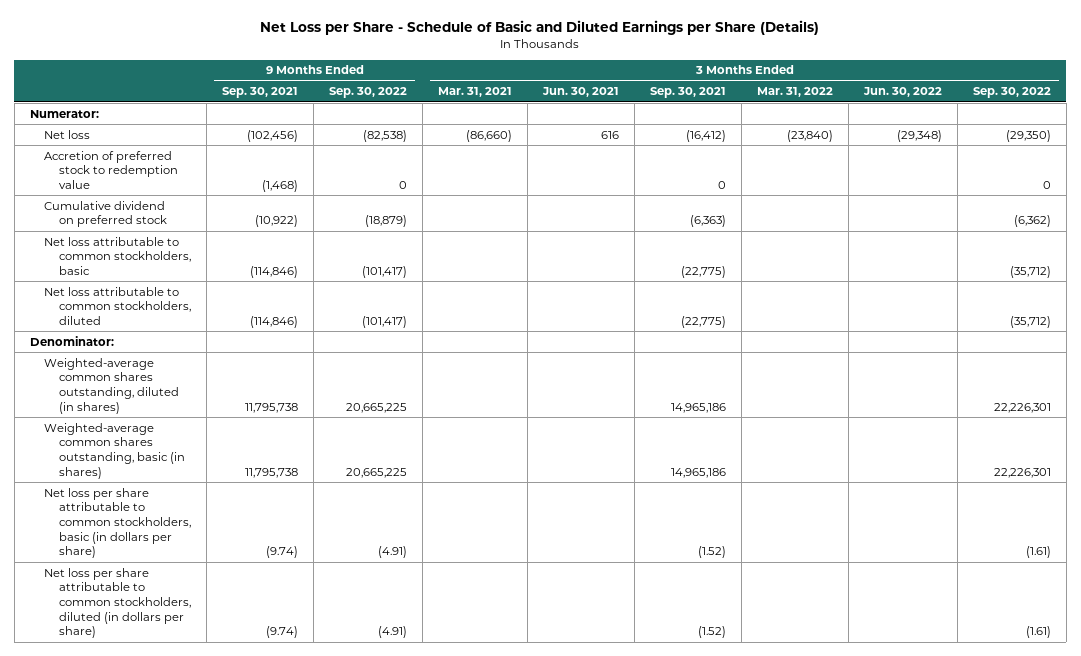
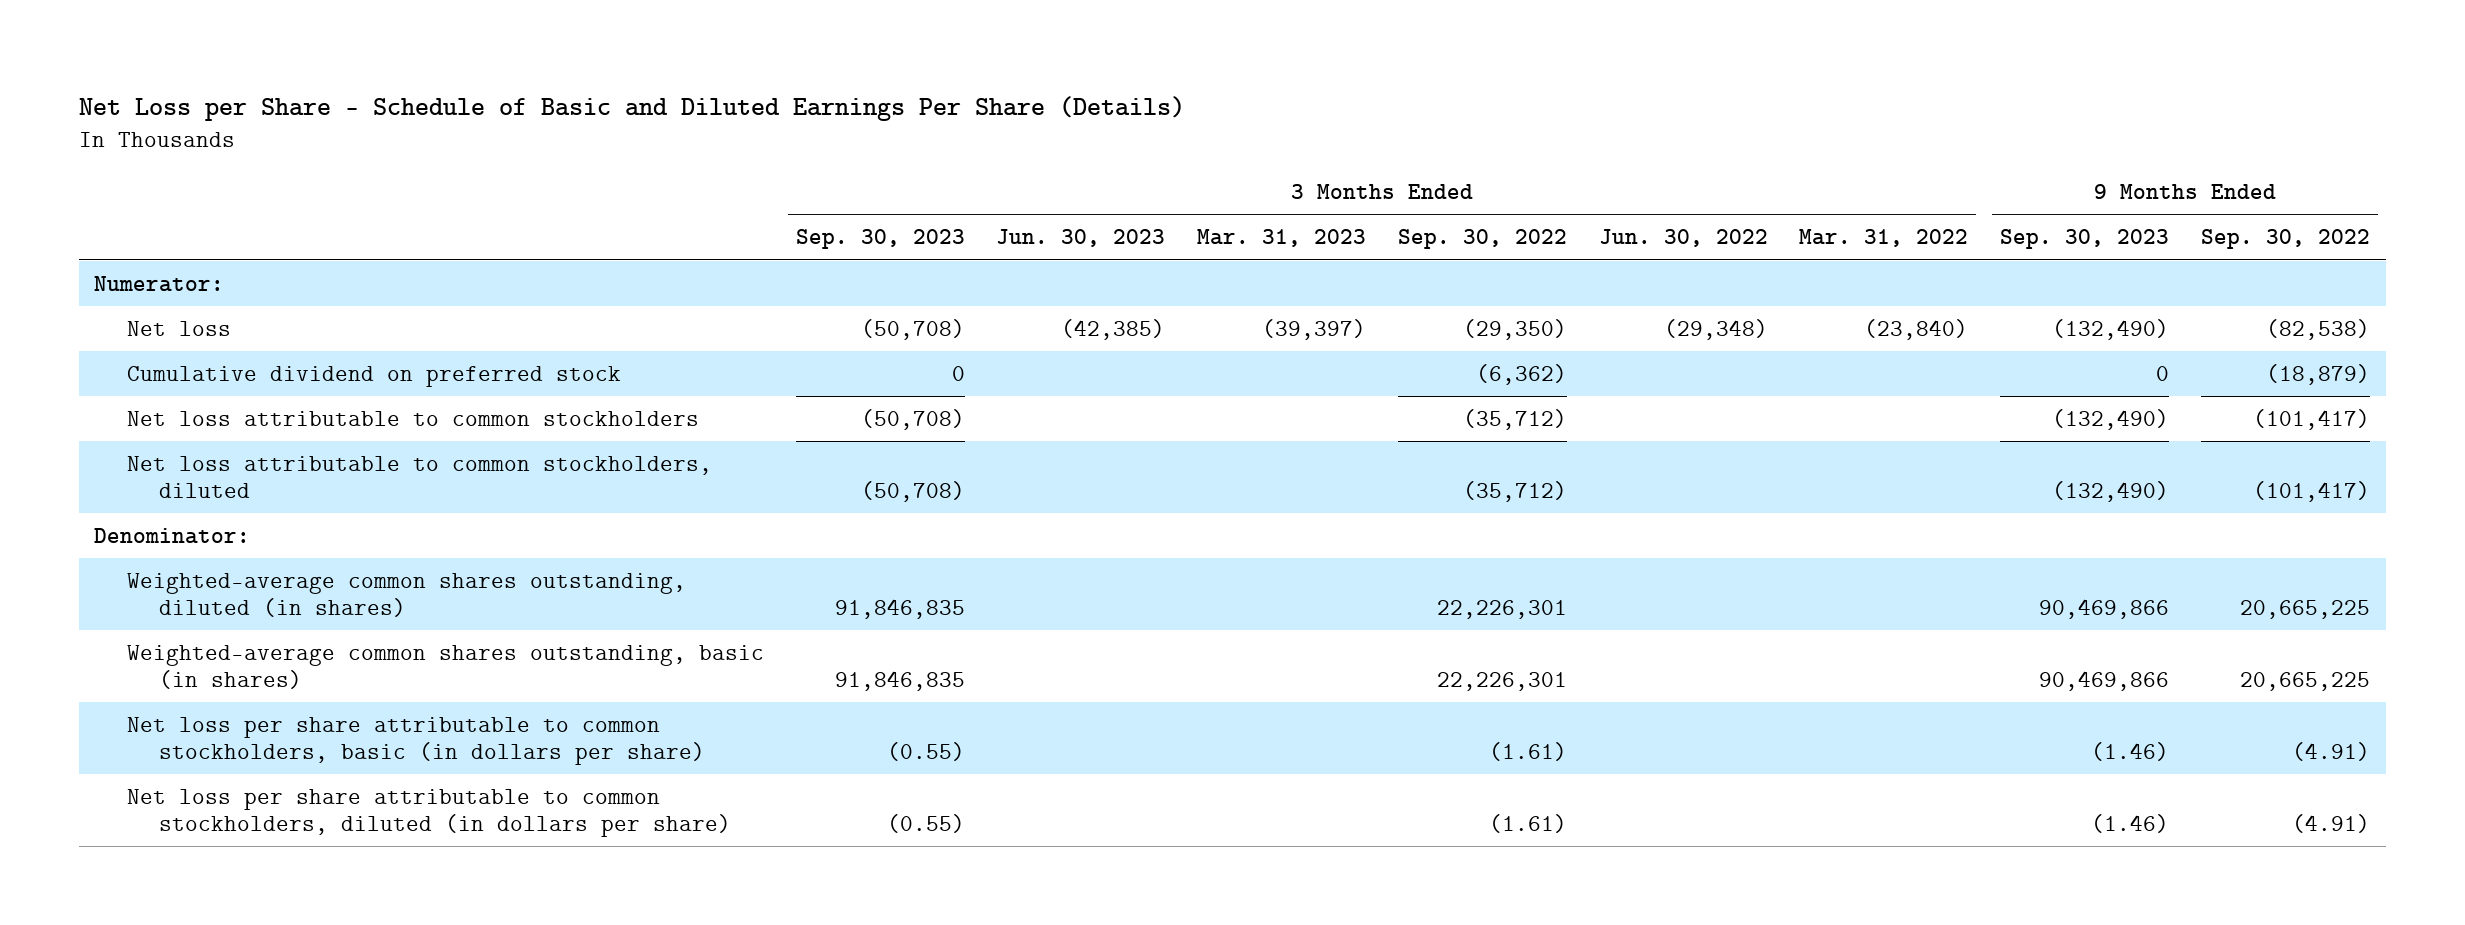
- Net Loss per Share - Schedule of Basic and Diluted Earnings per Share (Details)
+ Net Loss per Share - Schedule of Basic and Diluted Earnings Per Share (Details)
- | 9 Months Ended Sep. 30, 2021 | 9 Months Ended Sep. 30, 2022 | 3 Months Ended Mar. 31, 2021 | 3 Months Ended Jun. 30, 2021 | 3 Months Ended Sep. 30, 2021 | 3 Months Ended Mar. 31, 2022 | 3 Months Ended Jun. 30, 2022 | 3 Months Ended Sep. 30, 2022
+ | 3 Months Ended Sep. 30, 2023 | 3 Months Ended Jun. 30, 2023 | 3 Months Ended Mar. 31, 2023 | 3 Months Ended Sep. 30, 2022 | 3 Months Ended Jun. 30, 2022 | 3 Months Ended Mar. 31, 2022 | 9 Months Ended Sep. 30, 2023 | 9 Months Ended Sep. 30, 2022
- Accretion of preferred stock to redemption value | (1,468) | 0 | | | 0 | | | 0
- Net loss attributable to common stockholders, basic | (114,846) | (101,417) | | | (22,775) | | | (35,712)
+ Net loss attributable to common stockholders | (50,708) | | | (35,712) | | | (132,490) | (101,417)

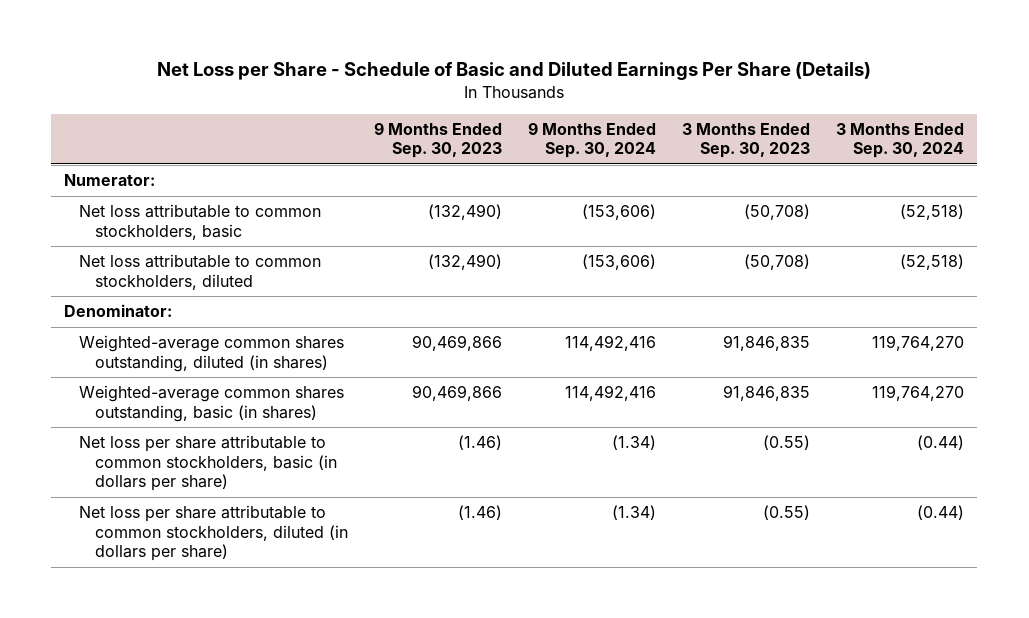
- | 3 Months Ended Sep. 30, 2023 | 3 Months Ended Jun. 30, 2023 | 3 Months Ended Mar. 31, 2023 | 3 Months Ended Sep. 30, 2022 | 3 Months Ended Jun. 30, 2022 | 3 Months Ended Mar. 31, 2022 | 9 Months Ended Sep. 30, 2023 | 9 Months Ended Sep. 30, 2022
+ | 9 Months Ended Sep. 30, 2023 | 9 Months Ended Sep. 30, 2024 | 3 Months Ended Sep. 30, 2023 | 3 Months Ended Sep. 30, 2024
- Net loss | (50,708) | (42,385) | (39,397) | (29,350) | (29,348) | (23,840) | (132,490) | (82,538)
- Cumulative dividend on preferred stock | 0 | | | (6,362) | | | 0 | (18,879)
- Net loss attributable to common stockholders | (50,708) | | | (35,712) | | | (132,490) | (101,417)
+ Net loss attributable to common stockholders, basic | (132,490) | (153,606) | (50,708) | (52,518)

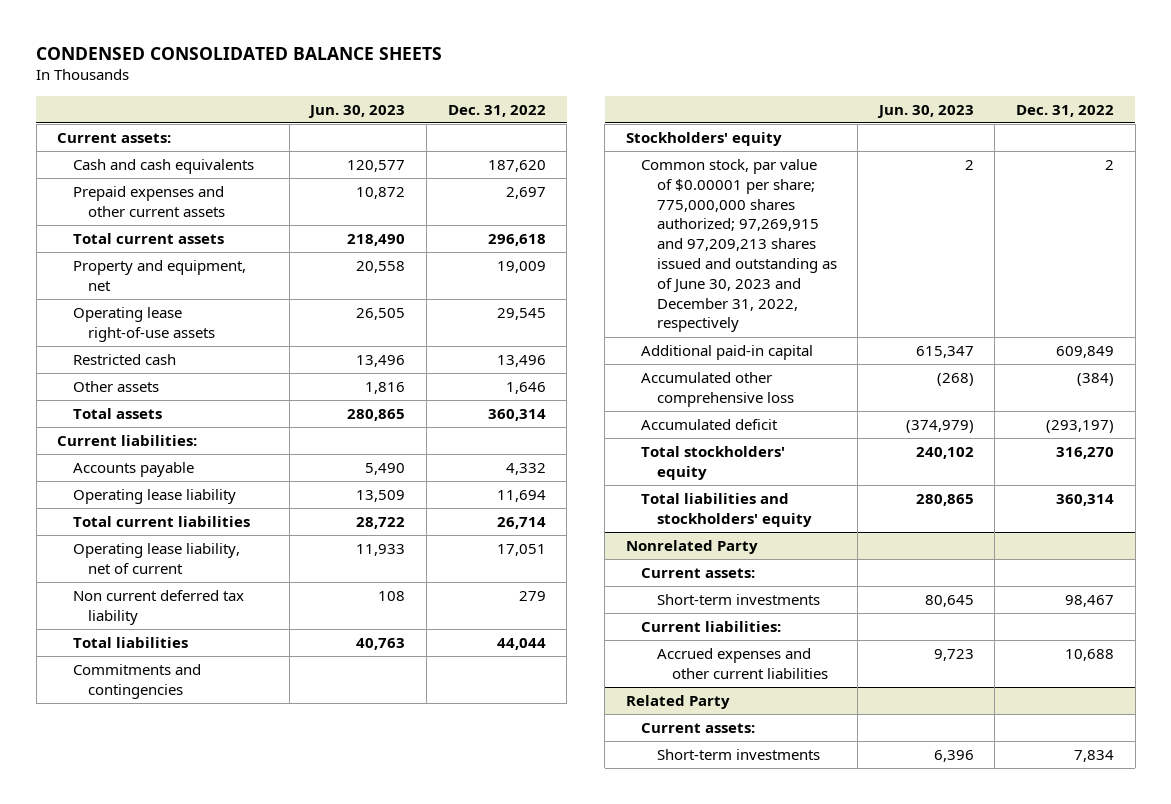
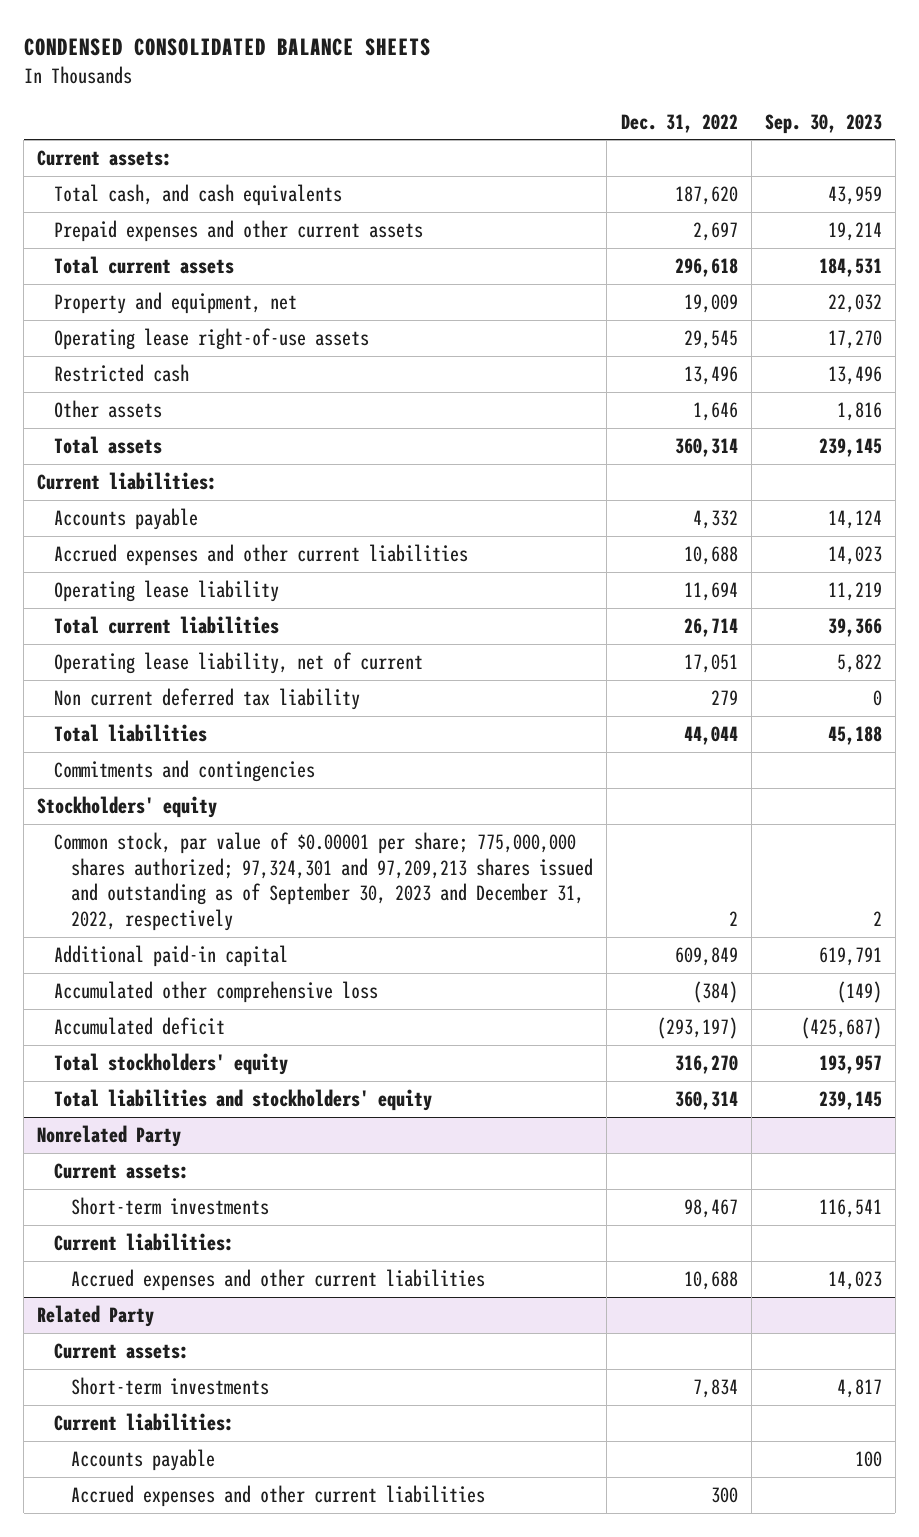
- | Jun. 30, 2023 | Dec. 31, 2022
+ | Dec. 31, 2022 | Sep. 30, 2023
- Cash and cash equivalents | 120,577 | 187,620
+ Total cash, and cash equivalents | 187,620 | 43,959
+ Accrued expenses and other current liabilities | 10,688 | 14,023
- Common stock, par value of $0.00001 per share; 775,000,000 shares authorized; 97,269,915 and 97,209,213 shares issued and outstanding as of June 30, 2023 and December 31, 2022, respectively | 2 | 2
+ Common stock, par value of $0.00001 per share; 775,000,000 shares authorized; 97,324,301 and 97,209,213 shares issued and outstanding as of September 30, 2023 and December 31, 2022, respectively | 2 | 2
@ Related Party
+ Current liabilities:
+ Accounts payable | | 100
+ Accrued expenses and other current liabilities | 300 |

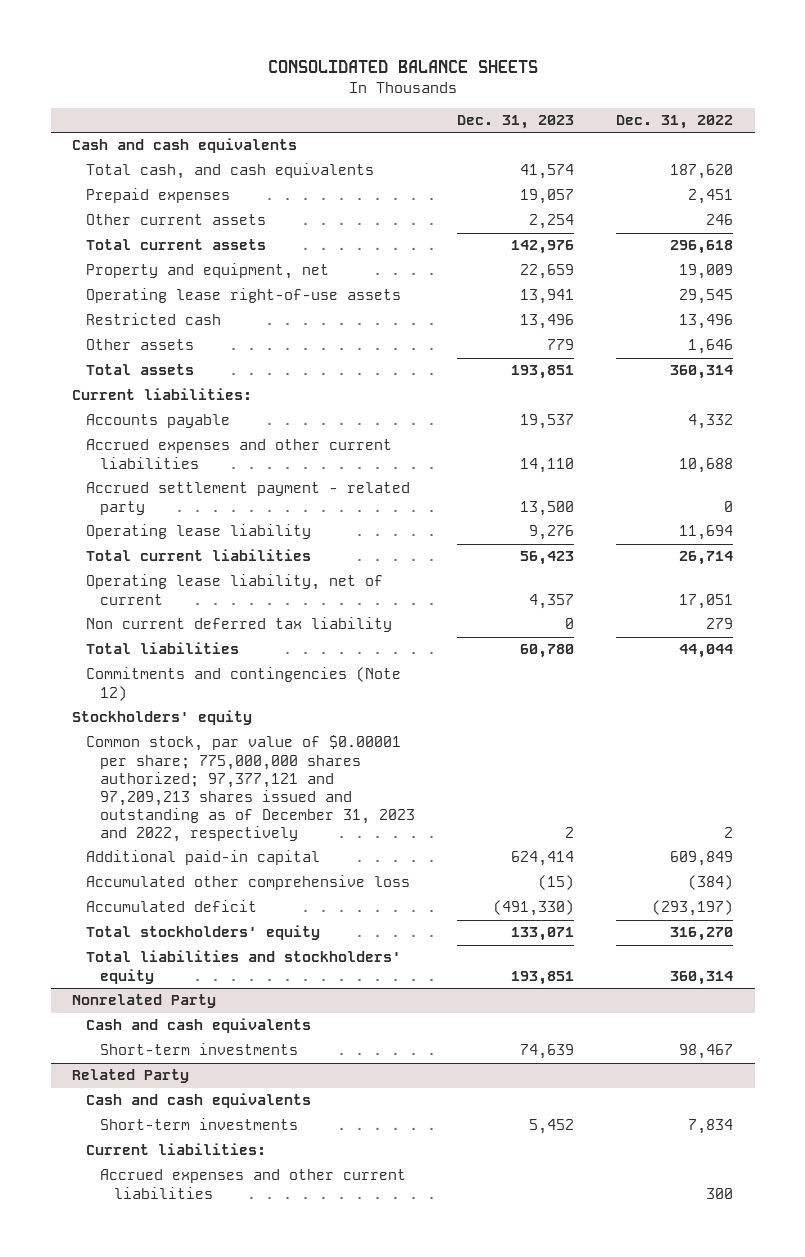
- CONDENSED CONSOLIDATED BALANCE SHEETS
+ CONSOLIDATED BALANCE SHEETS
- | Dec. 31, 2022 | Sep. 30, 2023
+ | Dec. 31, 2023 | Dec. 31, 2022
- Current assets:
+ Cash and cash equivalents
- Prepaid expenses and other current assets | 2,697 | 19,214
+ Prepaid expenses | 19,057 | 2,451
+ Other current assets | 2,254 | 246
+ Accrued settlement payment - related party | 13,500 | 0
- Commitments and contingencies
+ Commitments and contingencies (Note 12)
- Common stock, par value of $0.00001 per share; 775,000,000 shares authorized; 97,324,301 and 97,209,213 shares issued and outstanding as of September 30, 2023 and December 31, 2022, respectively | 2 | 2
+ Common stock, par value of $0.00001 per share; 775,000,000 shares authorized; 97,377,121 and 97,209,213 shares issued and outstanding as of December 31, 2023 and 2022, respectively | 2 | 2
@ Nonrelated Party
- Current assets:
+ Cash and cash equivalents
- Current liabilities:
- Accrued expenses and other current liabilities | 10,688 | 14,023
@ Related Party
- Current assets:
+ Cash and cash equivalents
- Accounts payable | | 100

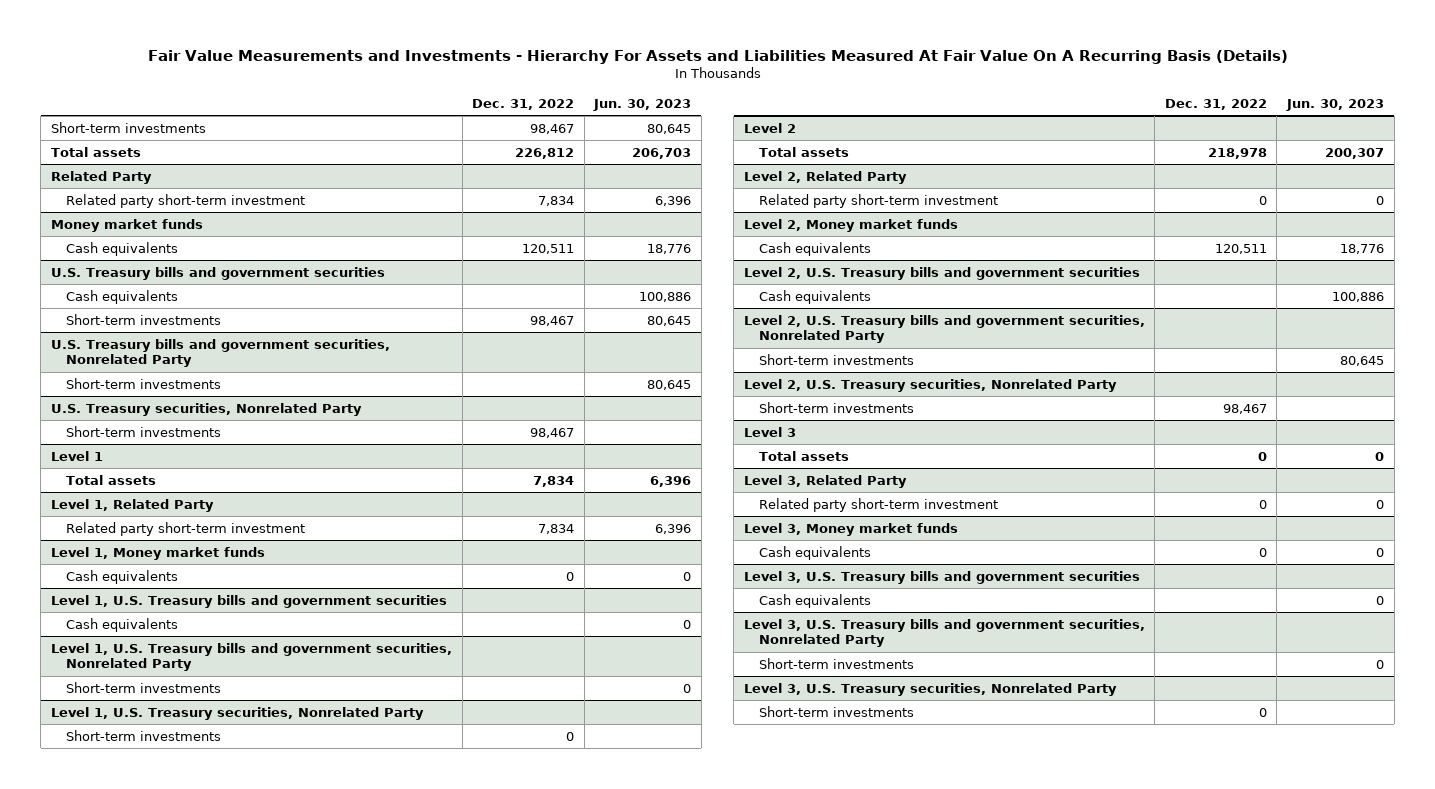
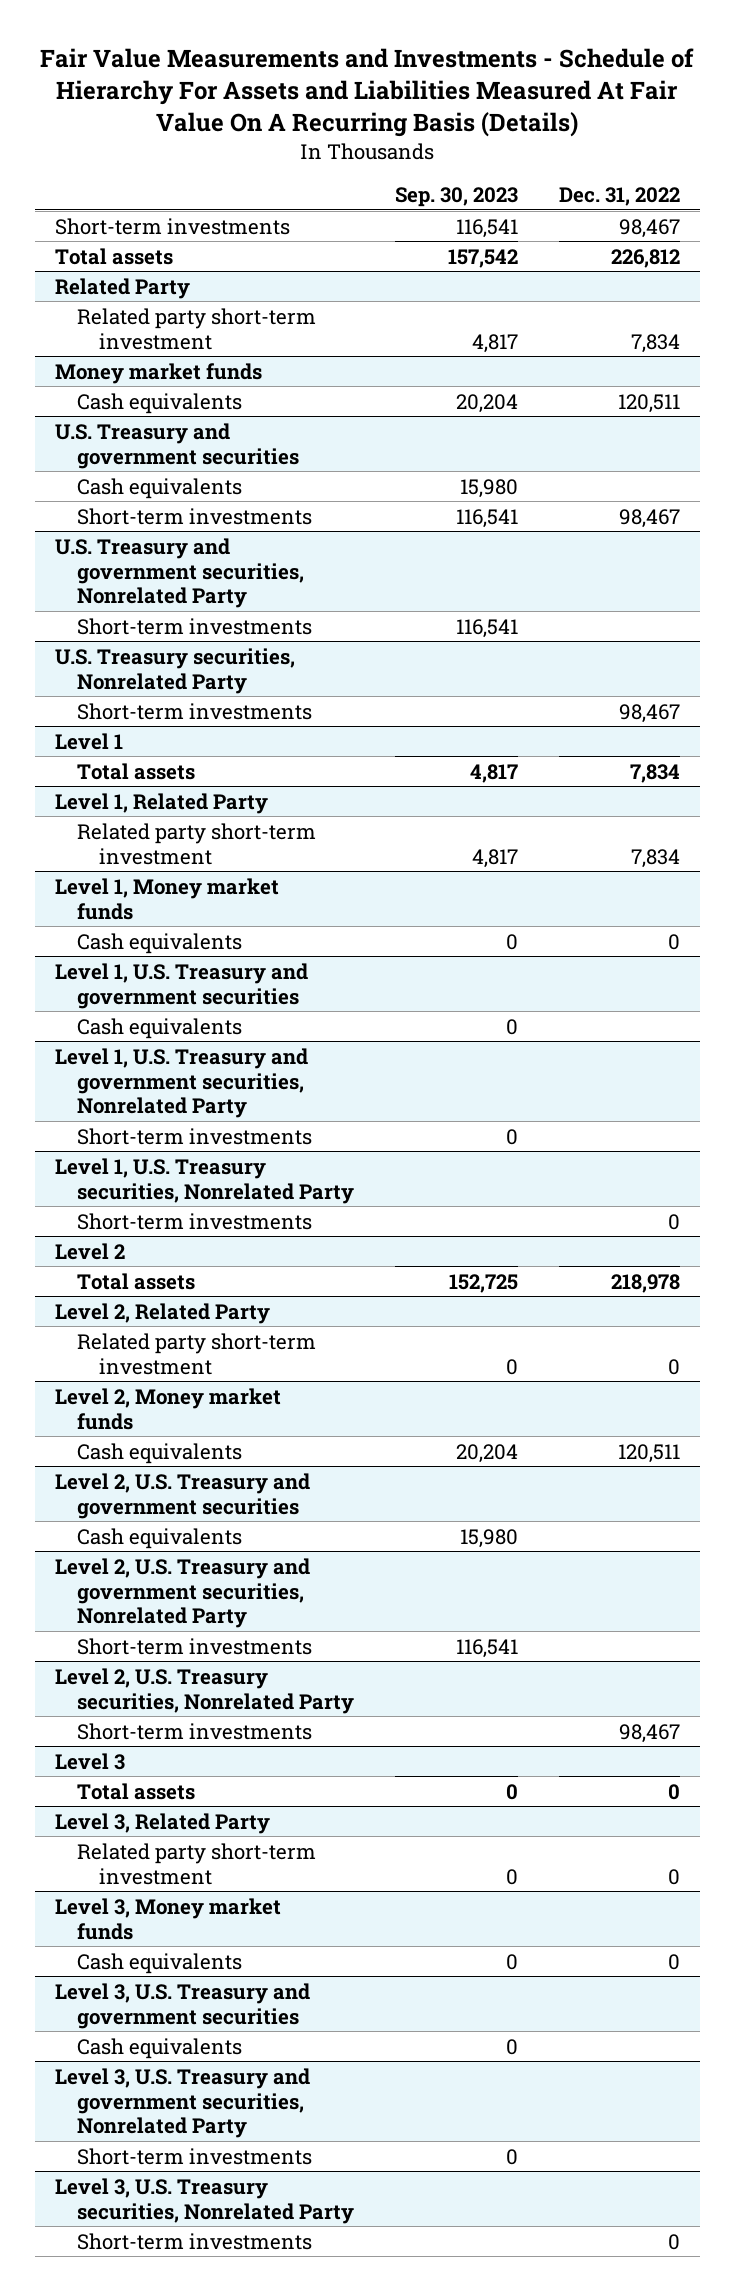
- Fair Value Measurements and Investments - Hierarchy For Assets and Liabilities Measured At Fair Value On A Recurring Basis (Details)
+ Fair Value Measurements and Investments - Schedule of Hierarchy For Assets and Liabilities Measured At Fair Value On A Recurring Basis (Details)
- | Dec. 31, 2022 | Jun. 30, 2023
+ | Sep. 30, 2023 | Dec. 31, 2022
- U.S. Treasury bills and government securities
+ U.S. Treasury and government securities
- U.S. Treasury bills and government securities, Nonrelated Party
+ U.S. Treasury and government securities, Nonrelated Party
- Level 1, U.S. Treasury bills and government securities
+ Level 1, U.S. Treasury and government securities
- Level 1, U.S. Treasury bills and government securities, Nonrelated Party
+ Level 1, U.S. Treasury and government securities, Nonrelated Party
- Level 2, U.S. Treasury bills and government securities
+ Level 2, U.S. Treasury and government securities
- Level 2, U.S. Treasury bills and government securities, Nonrelated Party
+ Level 2, U.S. Treasury and government securities, Nonrelated Party
- Level 3, U.S. Treasury bills and government securities
+ Level 3, U.S. Treasury and government securities
- Level 3, U.S. Treasury bills and government securities, Nonrelated Party
+ Level 3, U.S. Treasury and government securities, Nonrelated Party

